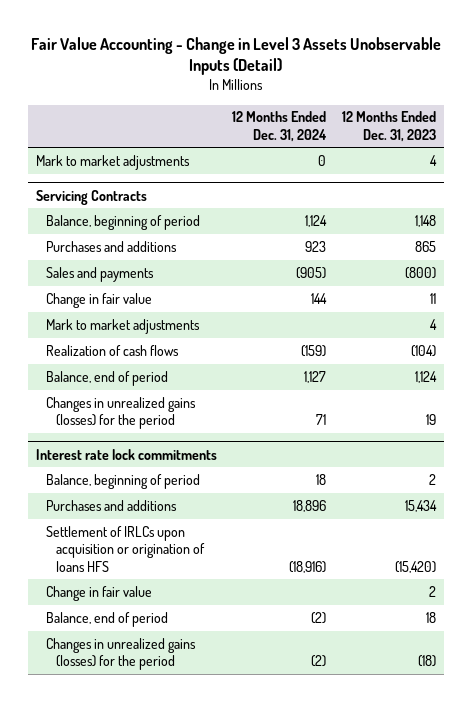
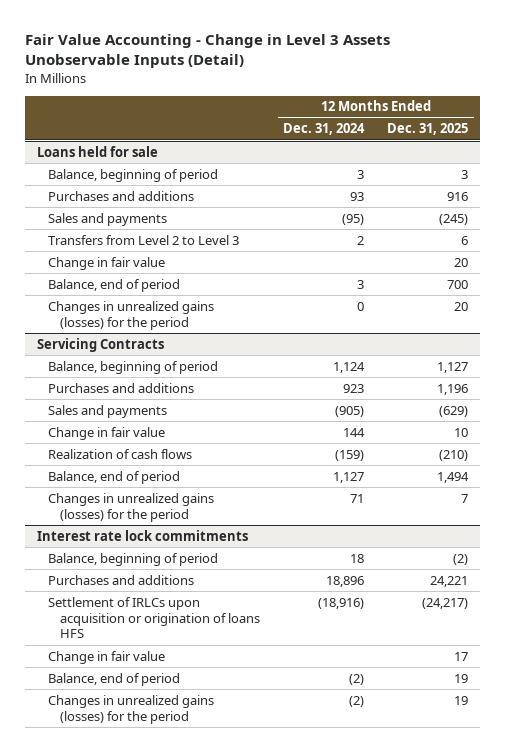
- | 12 Months Ended Dec. 31, 2024 | 12 Months Ended Dec. 31, 2023
+ | 12 Months Ended Dec. 31, 2024 | 12 Months Ended Dec. 31, 2025
- Mark to market adjustments | 0 | 4
+ Loans held for sale
+ Balance, beginning of period | 3 | 3
+ Purchases and additions | 93 | 916
+ Sales and payments | (95) | (245)
+ Transfers from Level 2 to Level 3 | 2 | 6
+ Change in fair value | | 20
+ Balance, end of period | 3 | 700
+ Changes in unrealized gains (losses) for the period | 0 | 20
@ Servicing Contracts
- Mark to market adjustments | | 4

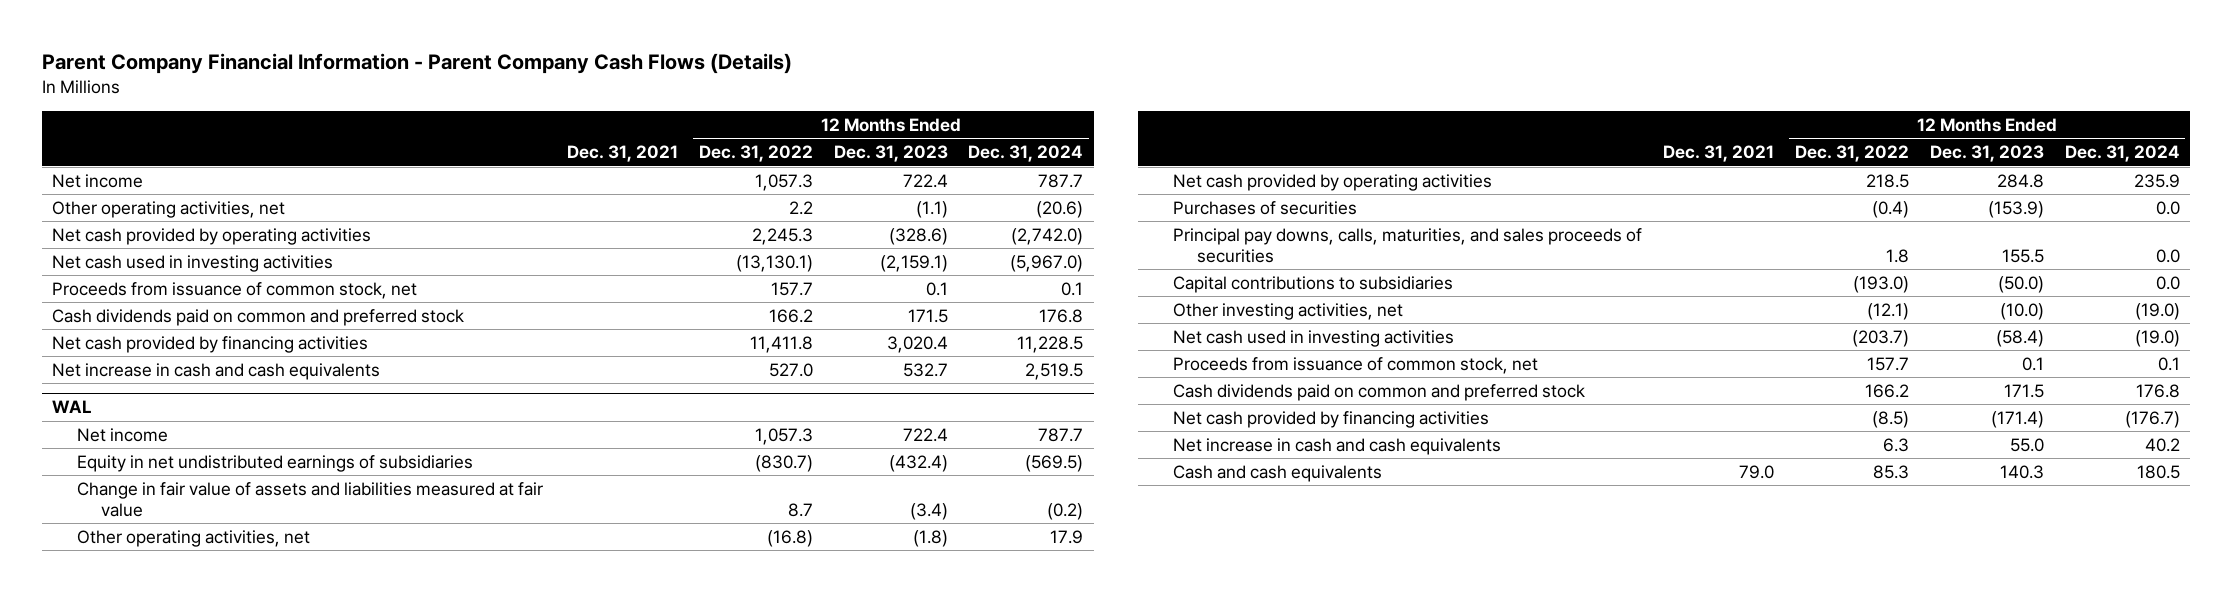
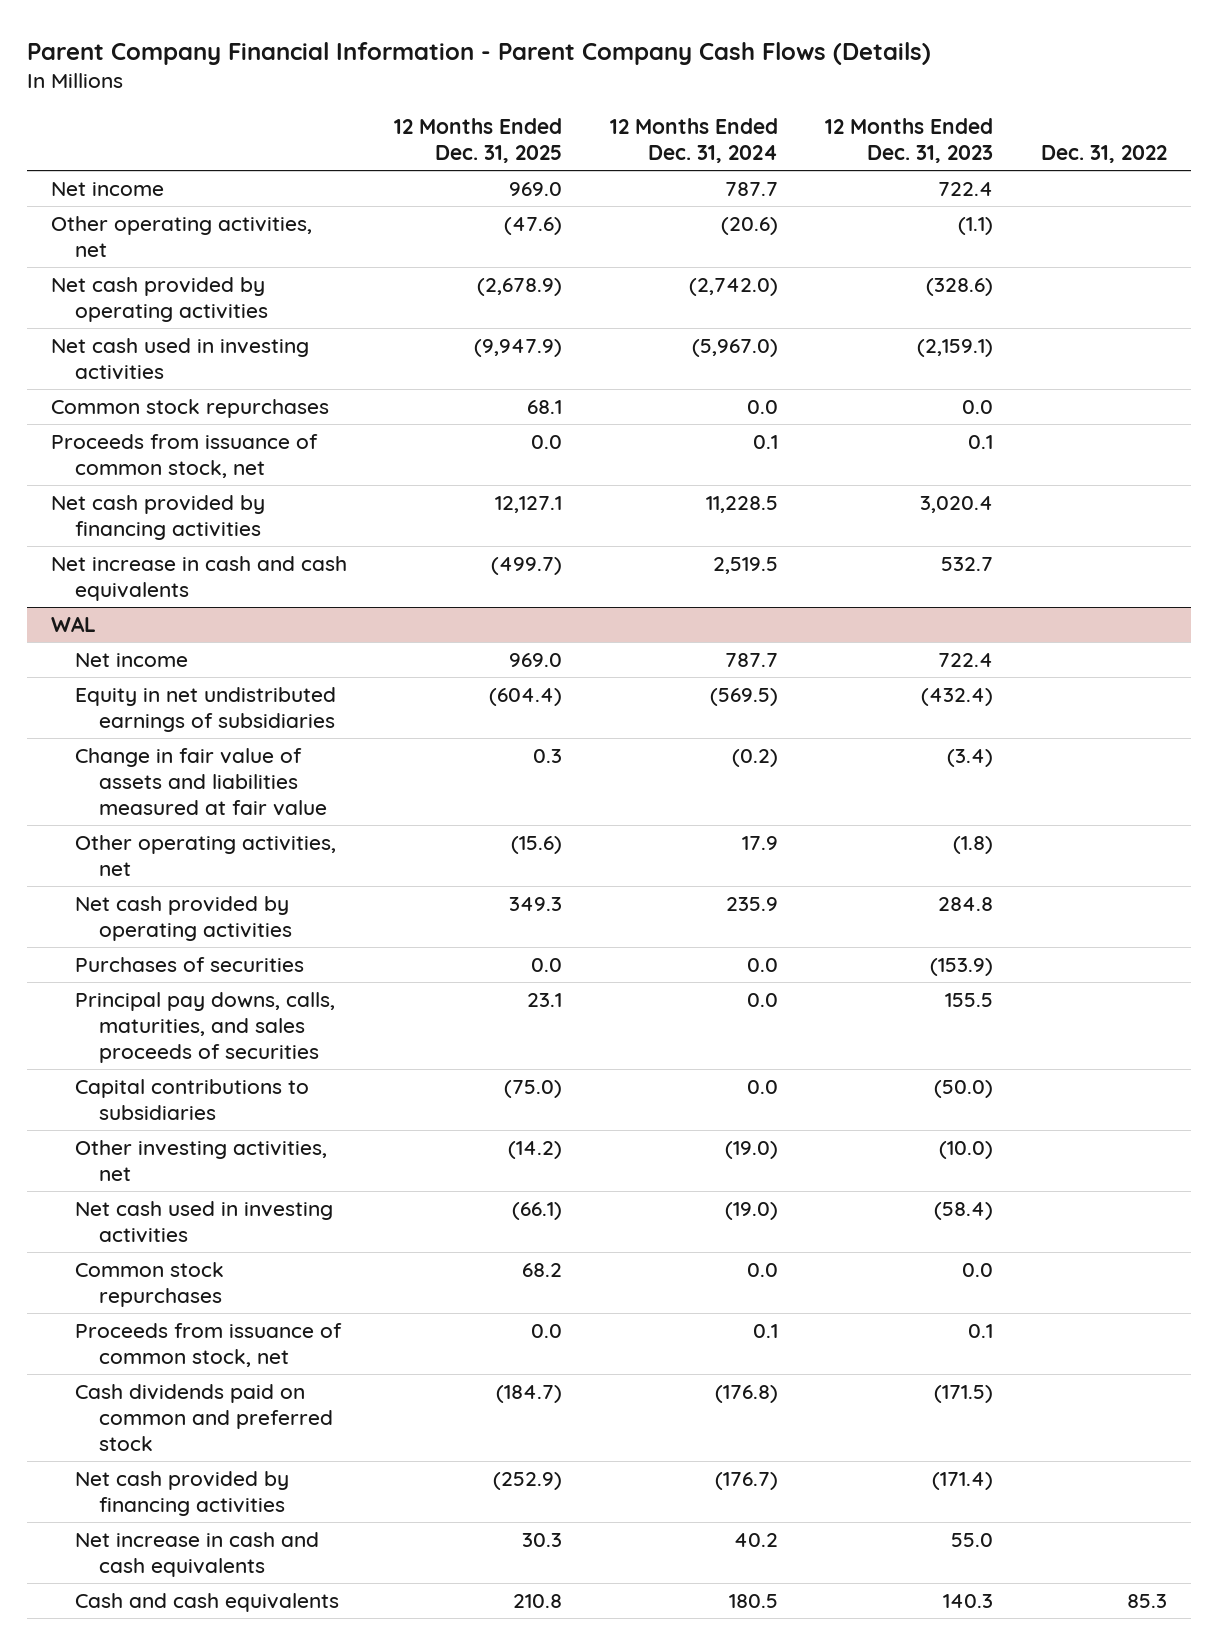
- | Dec. 31, 2021 | 12 Months Ended Dec. 31, 2022 | 12 Months Ended Dec. 31, 2023 | 12 Months Ended Dec. 31, 2024
+ | 12 Months Ended Dec. 31, 2025 | 12 Months Ended Dec. 31, 2024 | 12 Months Ended Dec. 31, 2023 | Dec. 31, 2022
+ Common stock repurchases | 68.1 | 0.0 | 0.0 |
- Cash dividends paid on common and preferred stock | | 166.2 | 171.5 | 176.8
@ WAL
+ Common stock repurchases | 68.2 | 0.0 | 0.0 |
- Cash dividends paid on common and preferred stock | | 166.2 | 171.5 | 176.8
+ Cash dividends paid on common and preferred stock | (184.7) | (176.8) | (171.5) |

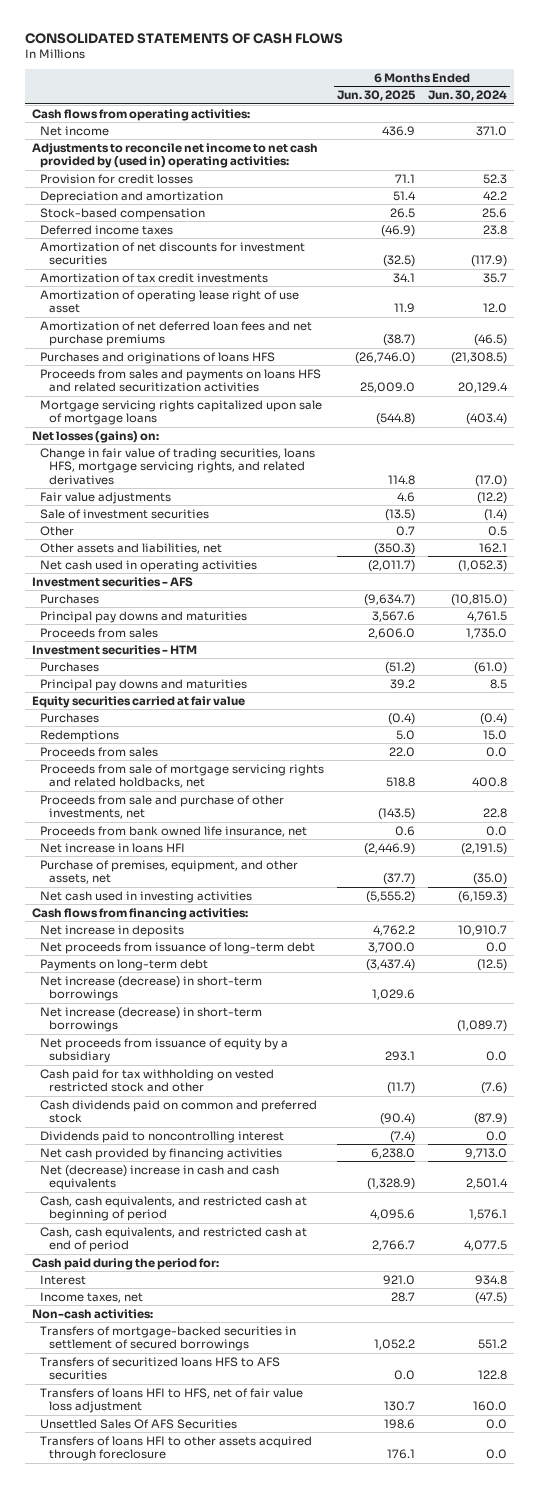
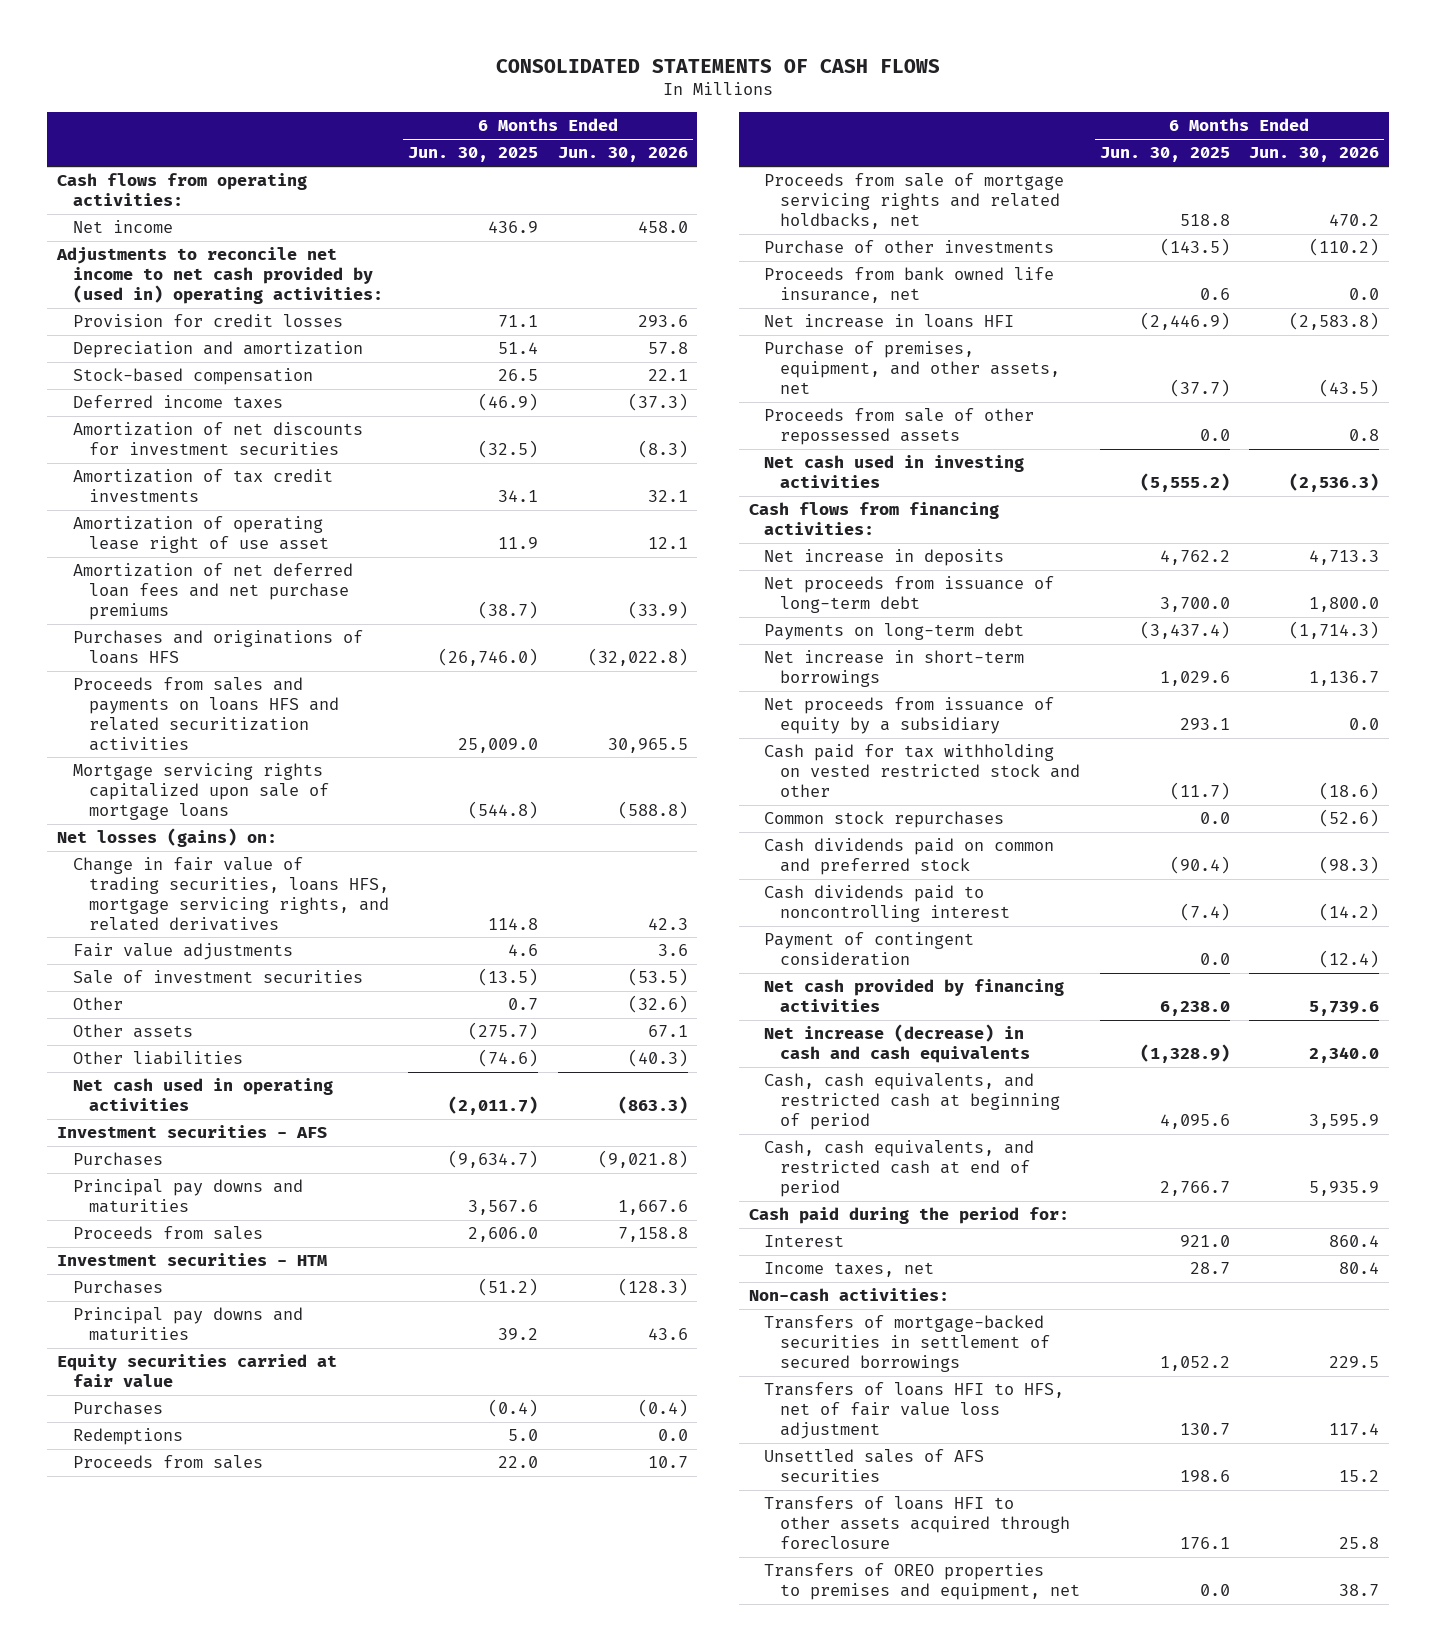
- | 6 Months Ended Jun. 30, 2025 | 6 Months Ended Jun. 30, 2024
+ | 6 Months Ended Jun. 30, 2025 | 6 Months Ended Jun. 30, 2026
- Other assets and liabilities, net | (350.3) | 162.1
+ Other assets | (275.7) | 67.1
+ Other liabilities | (74.6) | (40.3)
- Proceeds from sale and purchase of other investments, net | (143.5) | 22.8
+ Purchase of other investments | (143.5) | (110.2)
+ Proceeds from sale of other repossessed assets | 0.0 | 0.8
- Net increase (decrease) in short-term borrowings | 1,029.6 |
- Net increase (decrease) in short-term borrowings | | (1,089.7)
+ Net increase in short-term borrowings | 1,029.6 | 1,136.7
+ Common stock repurchases | 0.0 | (52.6)
- Dividends paid to noncontrolling interest | (7.4) | 0.0
+ Cash dividends paid to noncontrolling interest | (7.4) | (14.2)
+ Payment of contingent consideration | 0.0 | (12.4)
- Net (decrease) increase in cash and cash equivalents | (1,328.9) | 2,501.4
+ Net increase (decrease) in cash and cash equivalents | (1,328.9) | 2,340.0
- Transfers of securitized loans HFS to AFS securities | 0.0 | 122.8
- Unsettled Sales Of AFS Securities | 198.6 | 0.0
+ Unsettled sales of AFS securities | 198.6 | 15.2
+ Transfers of OREO properties to premises and equipment, net | 0.0 | 38.7

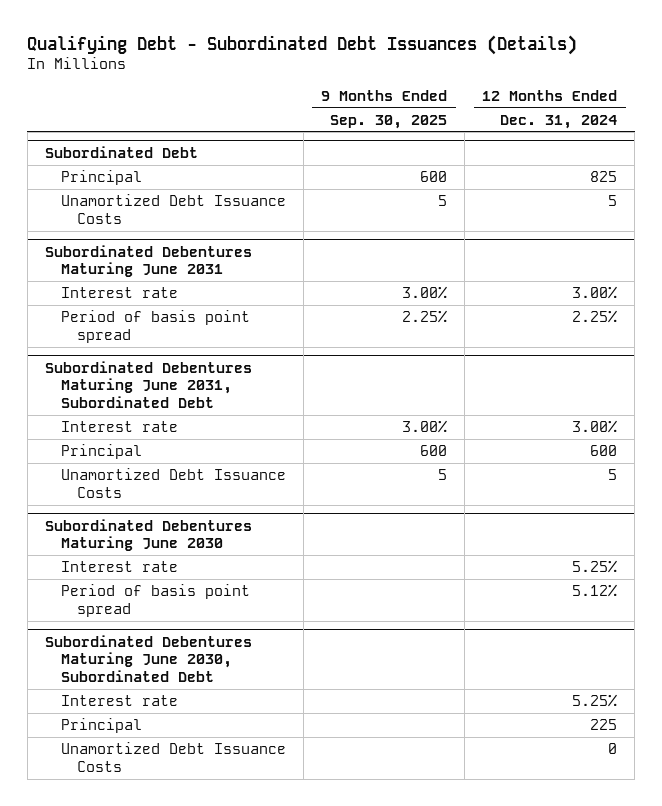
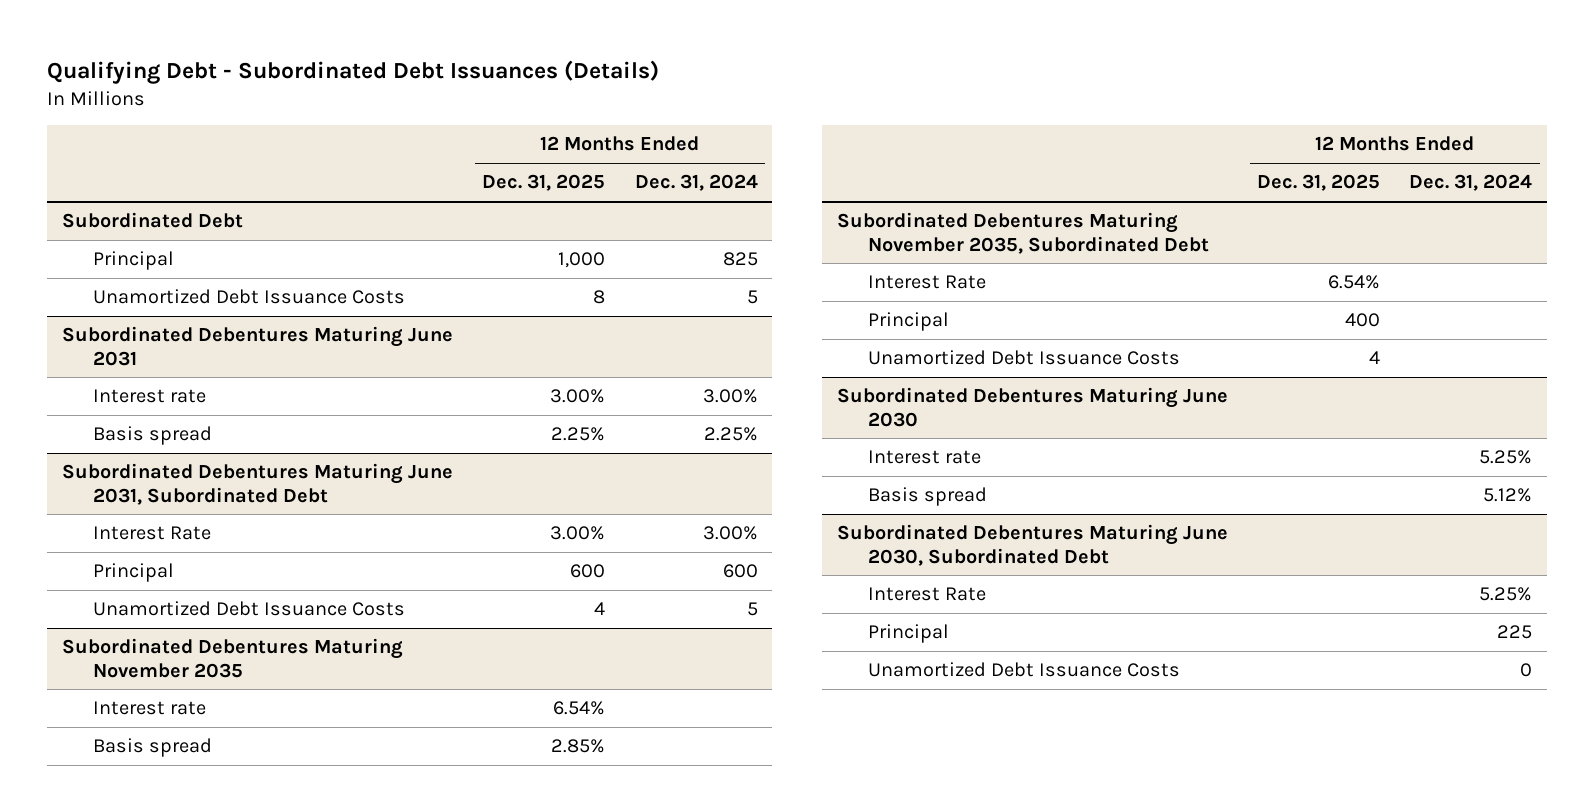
- | 9 Months Ended Sep. 30, 2025 | 12 Months Ended Dec. 31, 2024
+ | 12 Months Ended Dec. 31, 2025 | 12 Months Ended Dec. 31, 2024
@ Subordinated Debentures Maturing June 2031
- Period of basis point spread | 2.25% | 2.25%
+ Basis spread | 2.25% | 2.25%
@ Subordinated Debentures Maturing June 2031, Subordinated Debt
- Interest rate | 3.00% | 3.00%
+ Interest Rate | 3.00% | 3.00%
+ Subordinated Debentures Maturing November 2035
+ Interest rate | 6.54% |
+ Basis spread | 2.85% |
+ Subordinated Debentures Maturing November 2035, Subordinated Debt
+ Interest Rate | 6.54% |
+ Principal | 400 |
+ Unamortized Debt Issuance Costs | 4 |
@ Subordinated Debentures Maturing June 2030
- Period of basis point spread | | 5.12%
+ Basis spread | | 5.12%
@ Subordinated Debentures Maturing June 2030, Subordinated Debt
- Interest rate | | 5.25%
+ Interest Rate | | 5.25%

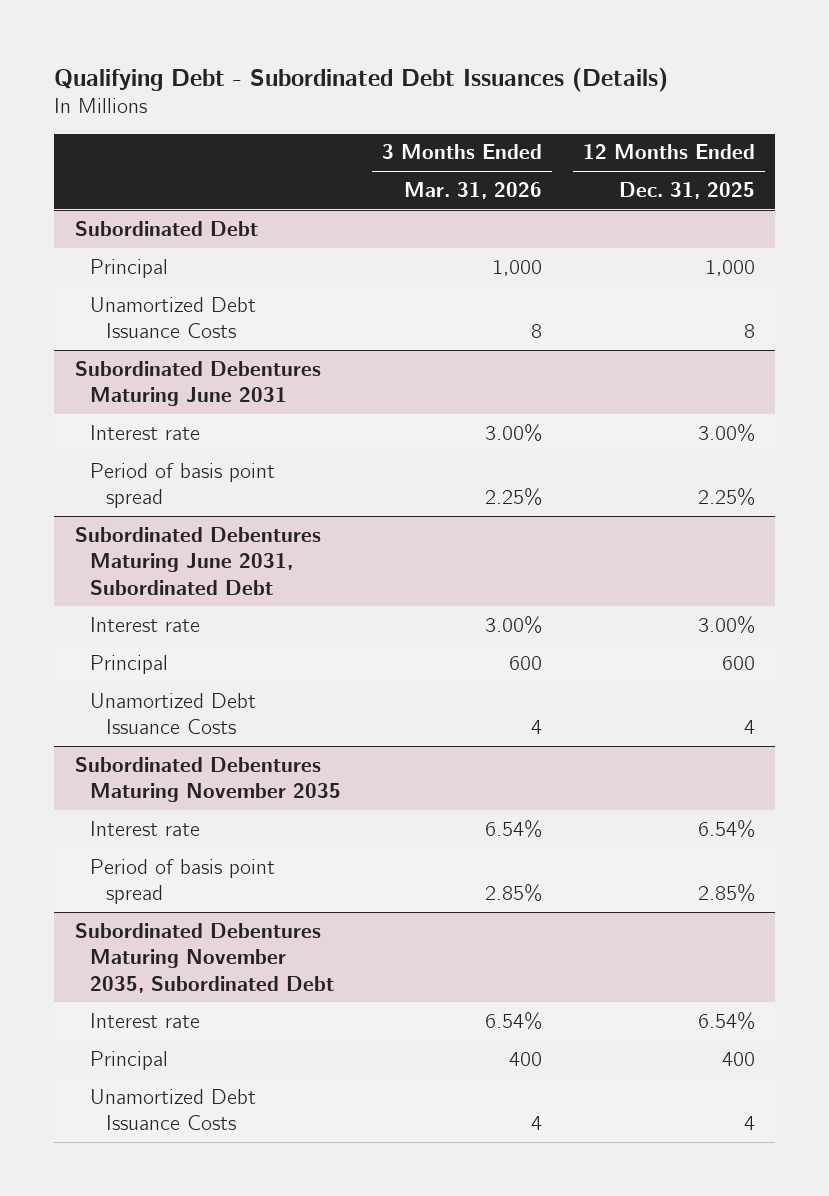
- | 12 Months Ended Dec. 31, 2025 | 12 Months Ended Dec. 31, 2024
+ | 3 Months Ended Mar. 31, 2026 | 12 Months Ended Dec. 31, 2025
@ Subordinated Debentures Maturing June 2031
- Basis spread | 2.25% | 2.25%
+ Period of basis point spread | 2.25% | 2.25%
@ Subordinated Debentures Maturing June 2031, Subordinated Debt
- Interest Rate | 3.00% | 3.00%
+ Interest rate | 3.00% | 3.00%
@ Subordinated Debentures Maturing November 2035
- Basis spread | 2.85% |
+ Period of basis point spread | 2.85% | 2.85%
@ Subordinated Debentures Maturing November 2035, Subordinated Debt
- Interest Rate | 6.54% |
+ Interest rate | 6.54% | 6.54%
- Subordinated Debentures Maturing June 2030
- Interest rate | | 5.25%
- Basis spread | | 5.12%
- Subordinated Debentures Maturing June 2030, Subordinated Debt
- Interest Rate | | 5.25%
- Principal | | 225
- Unamortized Debt Issuance Costs | | 0

